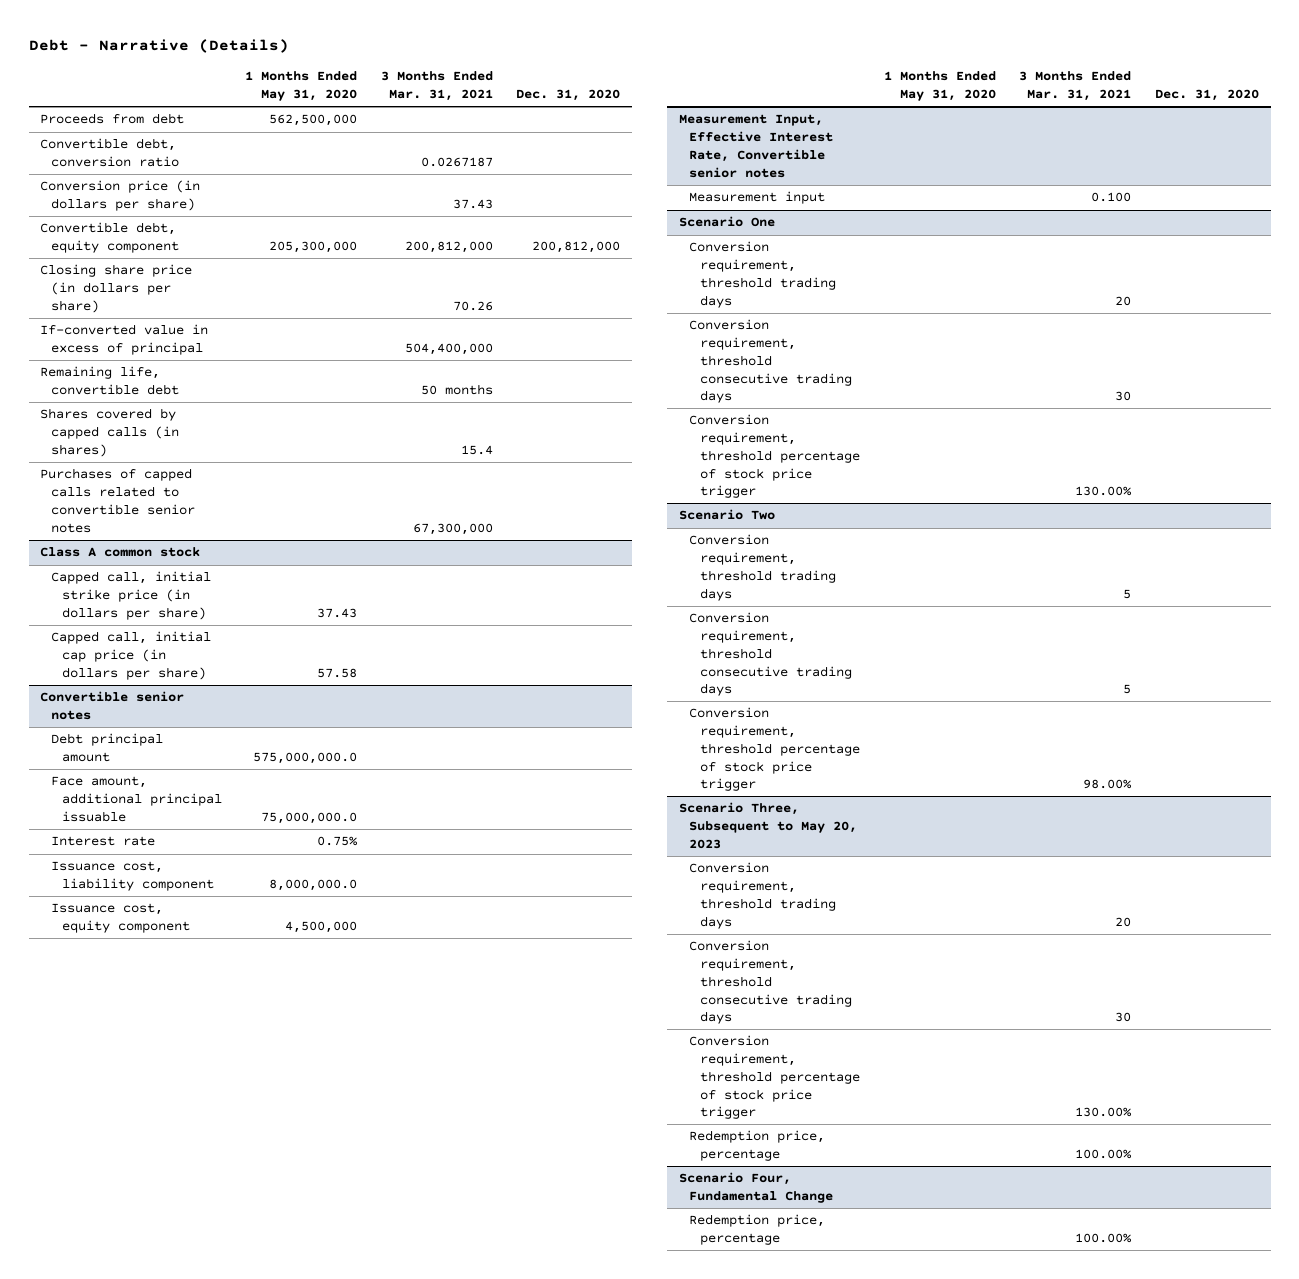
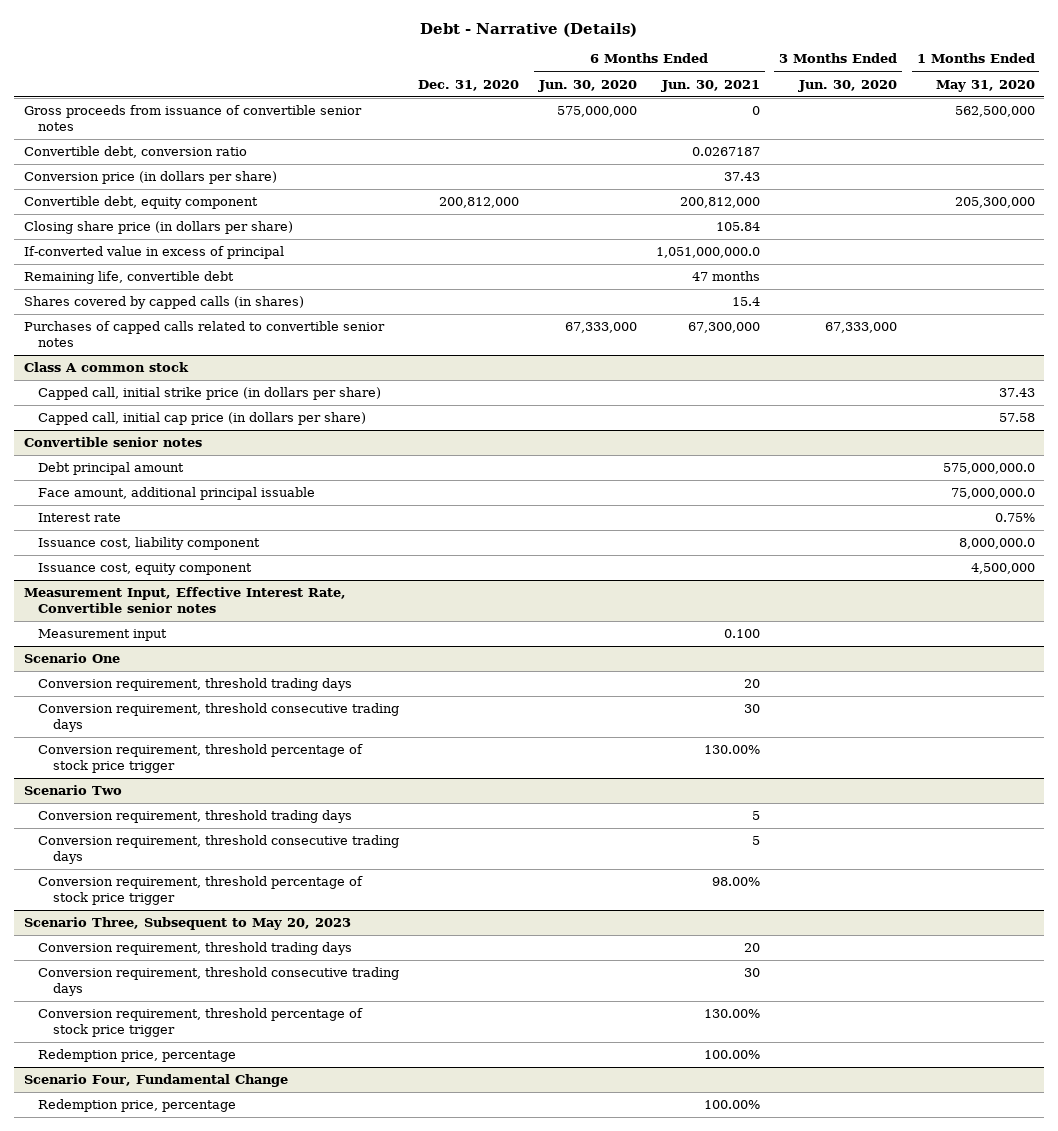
- | 1 Months Ended May 31, 2020 | 3 Months Ended Mar. 31, 2021 | Dec. 31, 2020
+ | Dec. 31, 2020 | 6 Months Ended Jun. 30, 2020 | 6 Months Ended Jun. 30, 2021 | 3 Months Ended Jun. 30, 2020 | 1 Months Ended May 31, 2020
- Proceeds from debt | 562,500,000 | |
+ Gross proceeds from issuance of convertible senior notes | | 575,000,000 | 0 | | 562,500,000

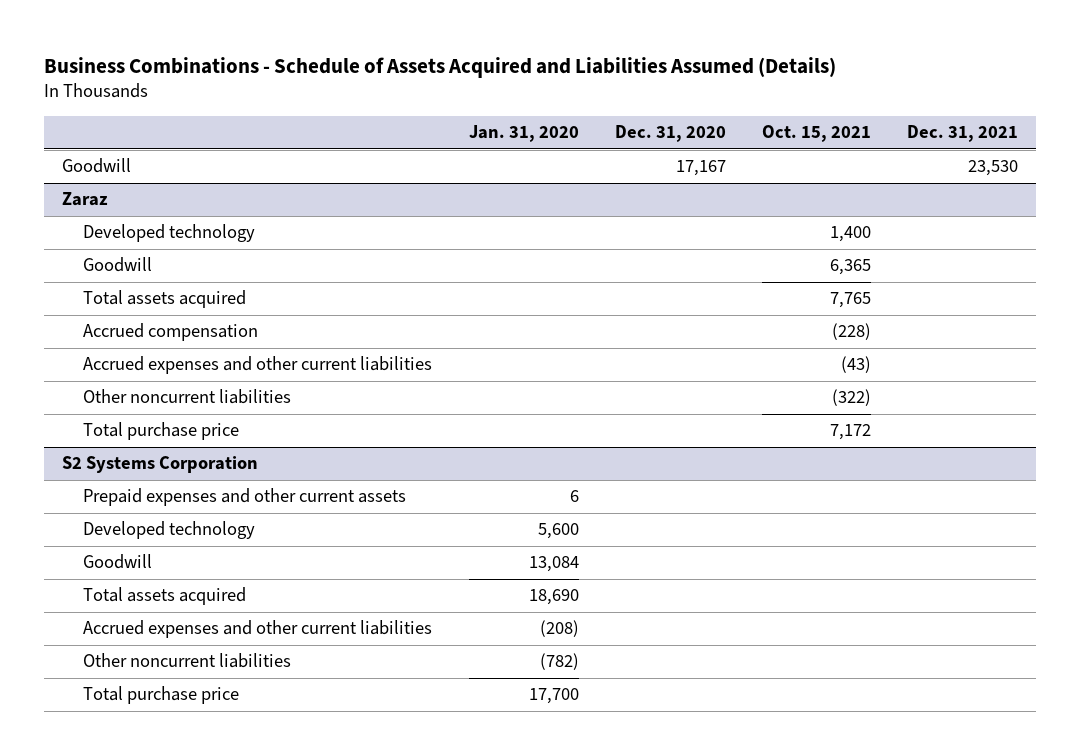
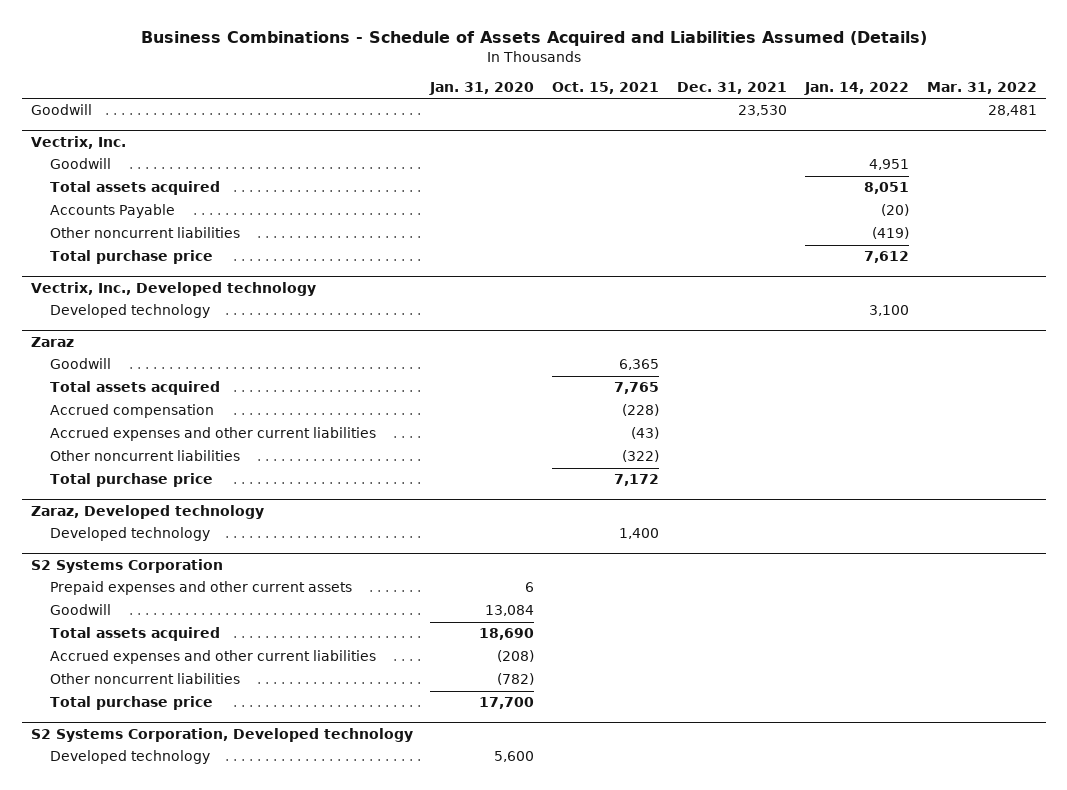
- | Jan. 31, 2020 | Dec. 31, 2020 | Oct. 15, 2021 | Dec. 31, 2021
+ | Jan. 31, 2020 | Oct. 15, 2021 | Dec. 31, 2021 | Jan. 14, 2022 | Mar. 31, 2022
+ Vectrix, Inc.
+ Goodwill | | | | 4,951 |
+ Total assets acquired | | | | 8,051 |
+ Accounts Payable | | | | (20) |
+ Other noncurrent liabilities | | | | (419) |
+ Total purchase price | | | | 7,612 |
+ Vectrix, Inc., Developed technology
+ Developed technology | | | | 3,100 |
@ Zaraz
- Developed technology | | | 1,400 |
+ Zaraz, Developed technology
+ Developed technology | | 1,400 | | |
@ S2 Systems Corporation
- Developed technology | 5,600 | | |
+ S2 Systems Corporation, Developed technology
+ Developed technology | 5,600 | | | |

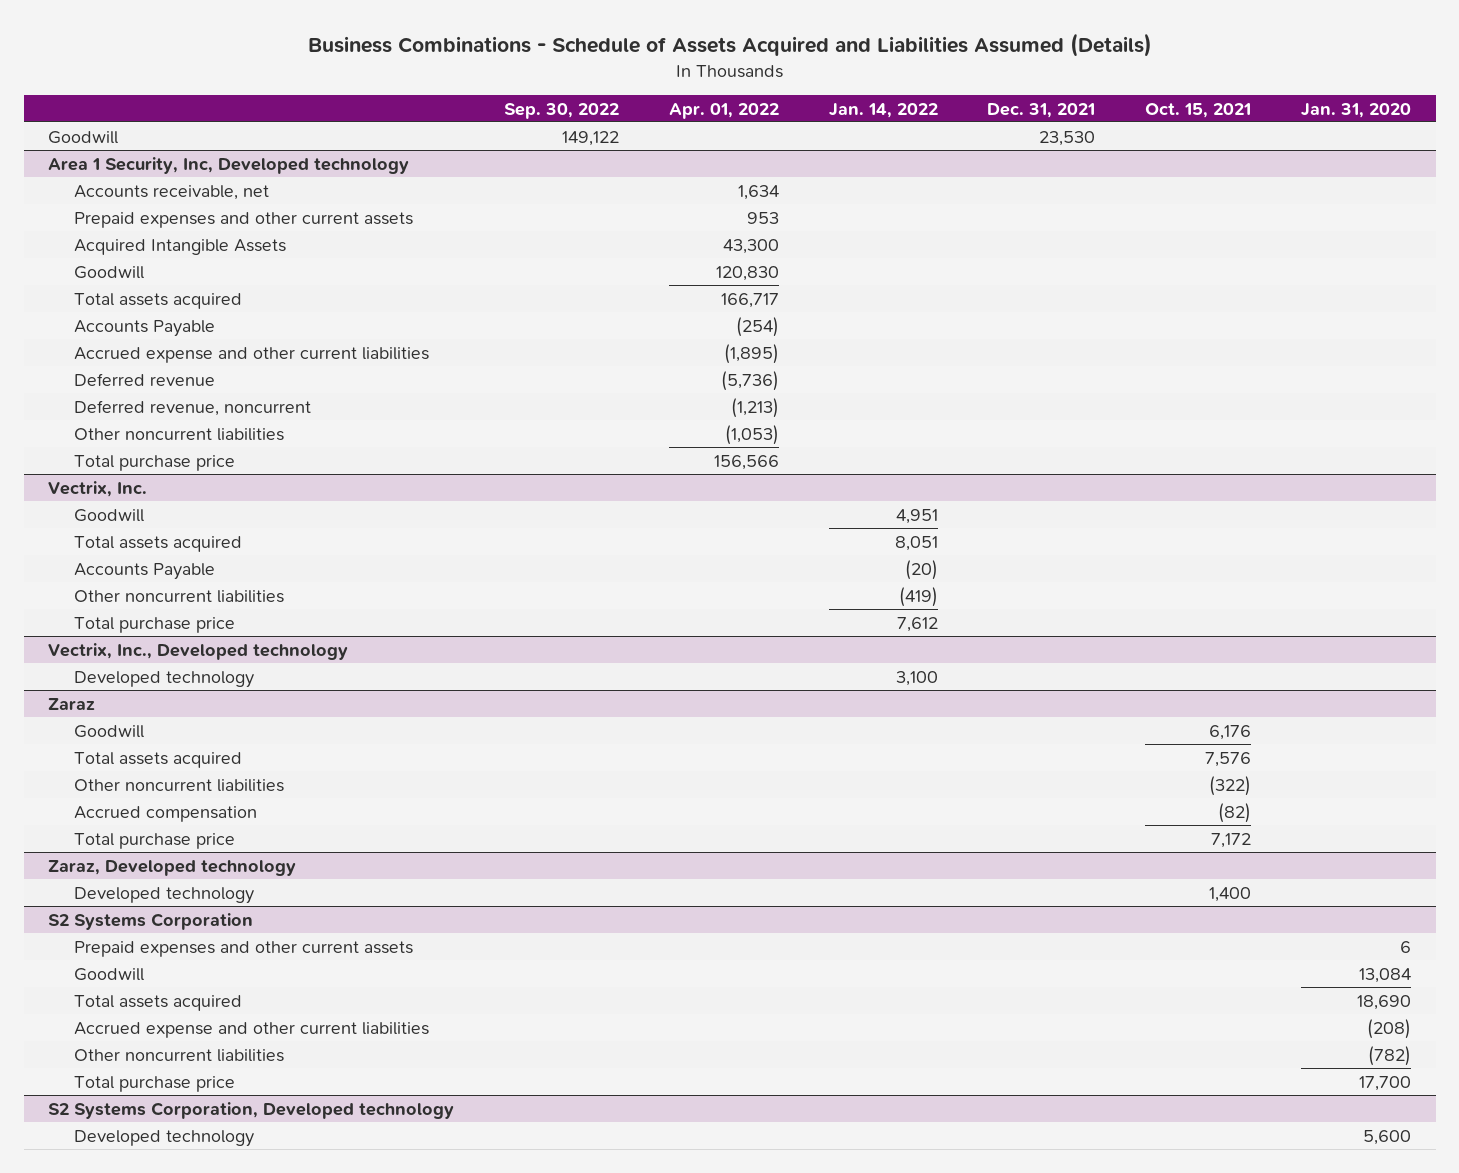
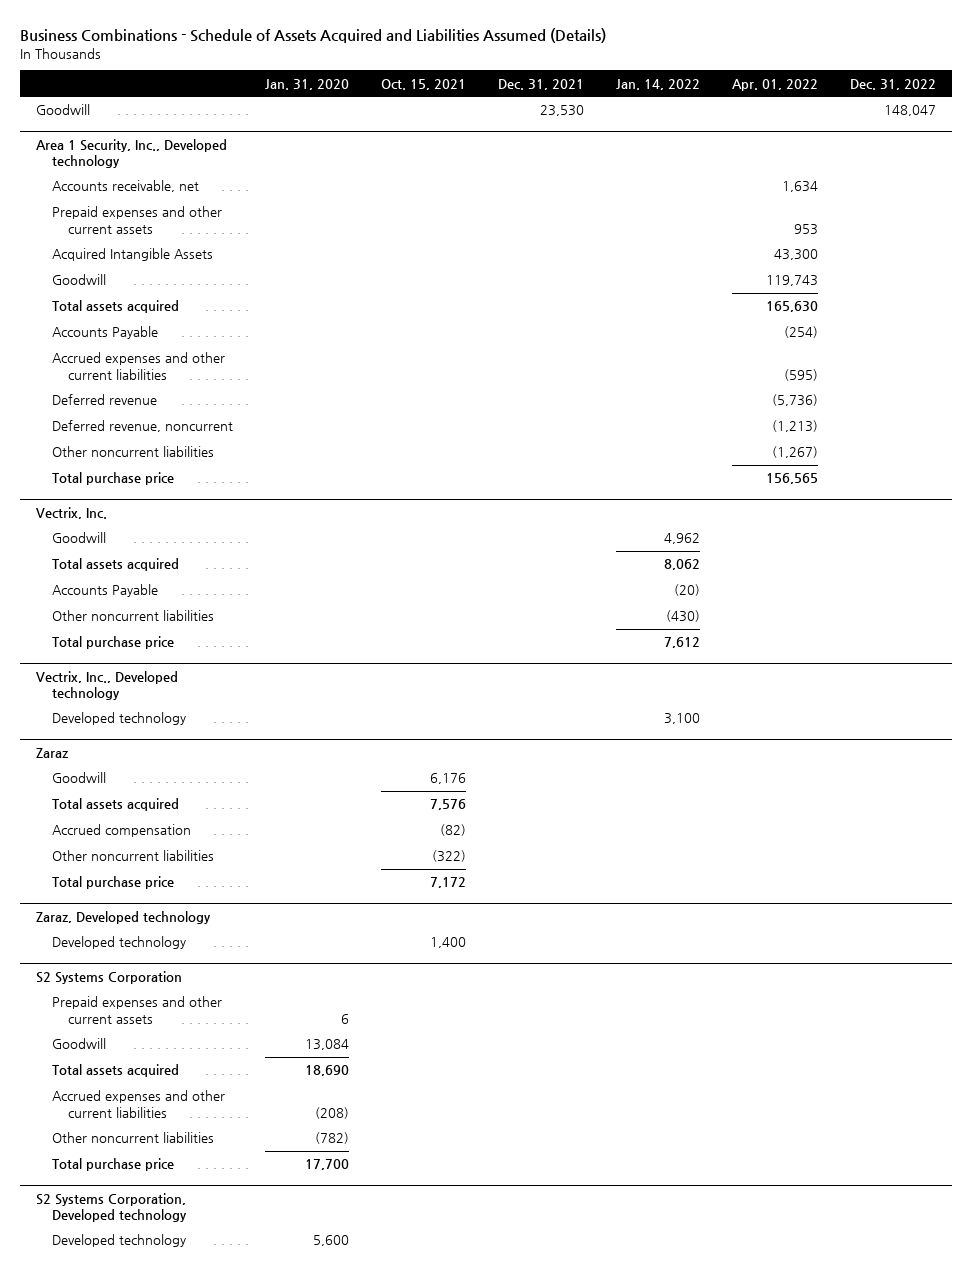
- | Sep. 30, 2022 | Apr. 01, 2022 | Jan. 14, 2022 | Dec. 31, 2021 | Oct. 15, 2021 | Jan. 31, 2020
+ | Jan. 31, 2020 | Oct. 15, 2021 | Dec. 31, 2021 | Jan. 14, 2022 | Apr. 01, 2022 | Dec. 31, 2022
- Area 1 Security, Inc, Developed technology
+ Area 1 Security, Inc., Developed technology
- Goodwill | | 120,830 | | | |
- Total assets acquired | | 166,717 | | | |
+ Goodwill | | | | | 119,743 |
+ Total assets acquired | | | | | 165,630 |
- Accrued expense and other current liabilities | | (1,895) | | | |
+ Accrued expenses and other current liabilities | | | | | (595) |
- Other noncurrent liabilities | | (1,053) | | | |
- Total purchase price | | 156,566 | | | |
+ Other noncurrent liabilities | | | | | (1,267) |
+ Total purchase price | | | | | 156,565 |
@ Vectrix, Inc.
- Goodwill | | | 4,951 | | |
- Total assets acquired | | | 8,051 | | |
+ Goodwill | | | | 4,962 | |
+ Total assets acquired | | | | 8,062 | |
- Other noncurrent liabilities | | | (419) | | |
+ Other noncurrent liabilities | | | | (430) | |
@ Zaraz
moved down: Other noncurrent liabilities | | (322) | | | |
@ S2 Systems Corporation
- Accrued expense and other current liabilities | | | | | | (208)
+ Accrued expenses and other current liabilities | (208) | | | | |

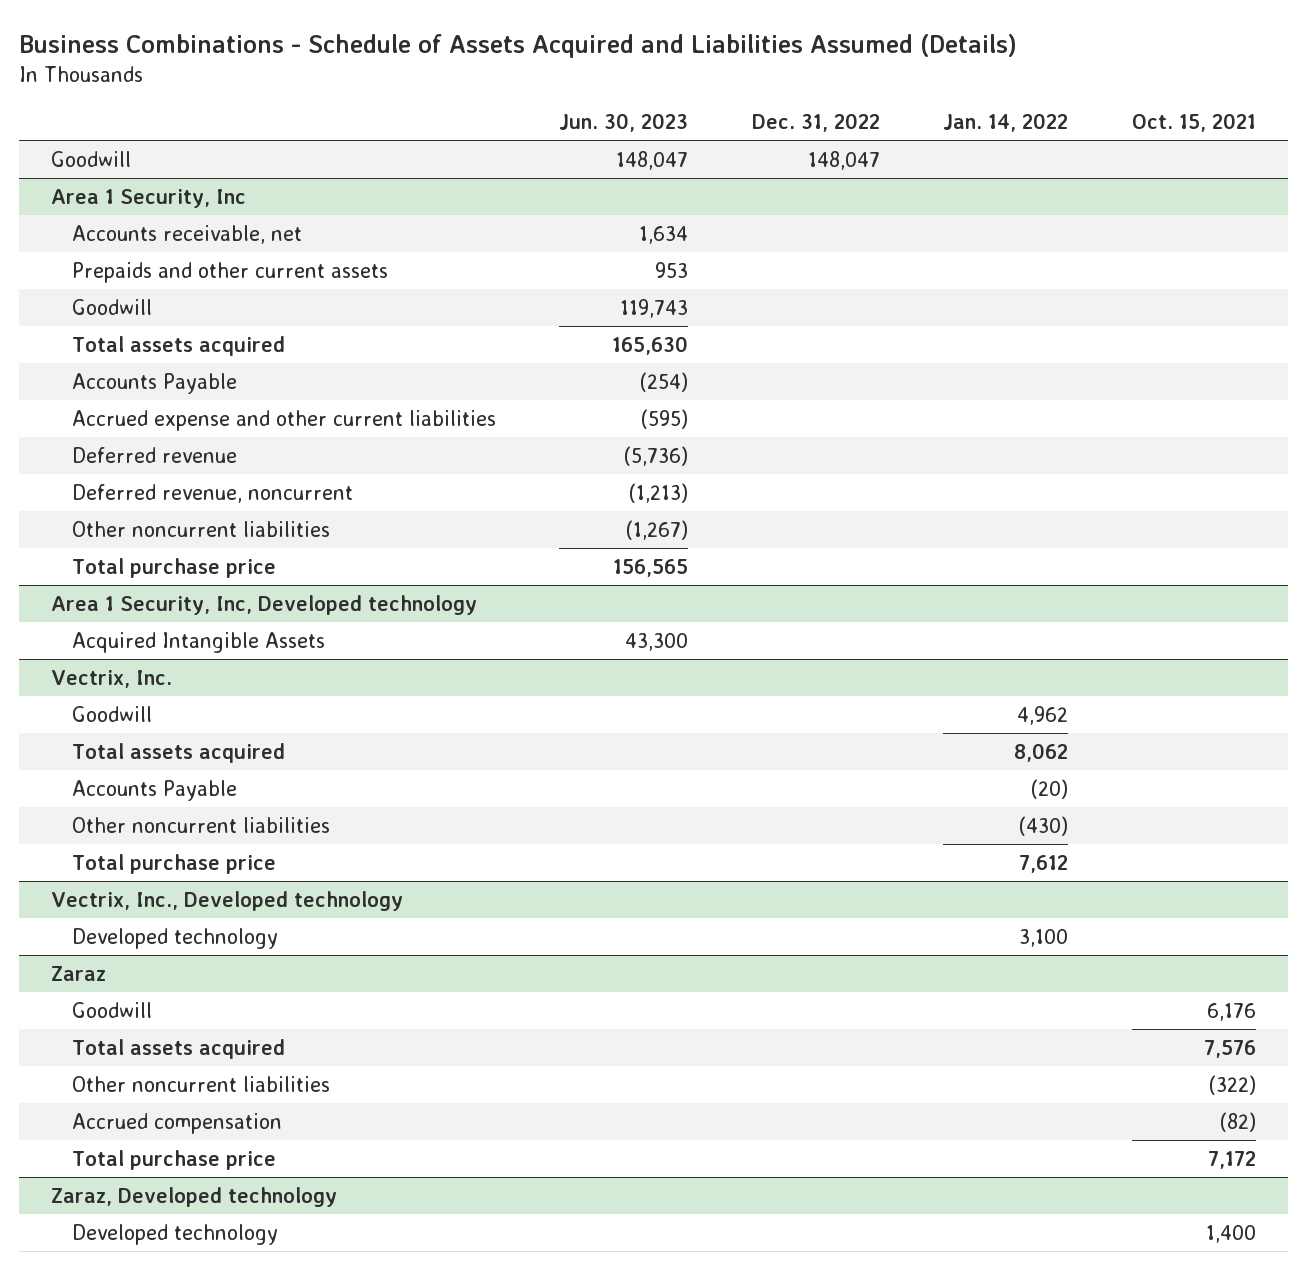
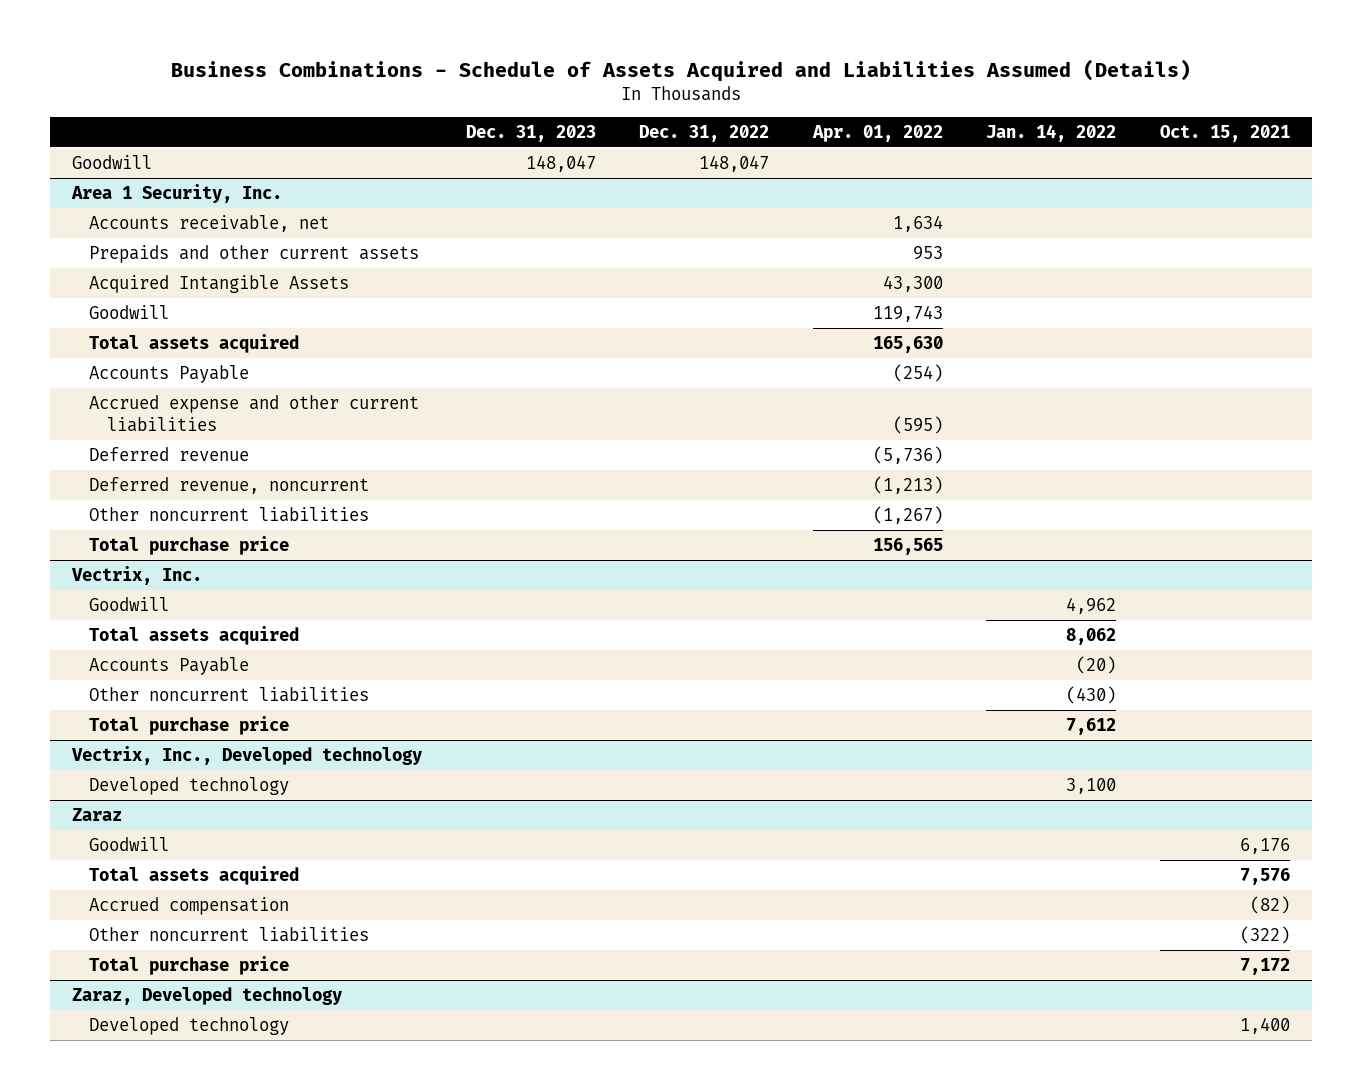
- | Jun. 30, 2023 | Dec. 31, 2022 | Jan. 14, 2022 | Oct. 15, 2021
+ | Dec. 31, 2023 | Dec. 31, 2022 | Apr. 01, 2022 | Jan. 14, 2022 | Oct. 15, 2021
- Area 1 Security, Inc
+ Area 1 Security, Inc.
+ Acquired Intangible Assets | | | 43,300 | |
- Area 1 Security, Inc, Developed technology
- Acquired Intangible Assets | 43,300 | | |
@ Zaraz
moved down: Other noncurrent liabilities | | | | | (322)

